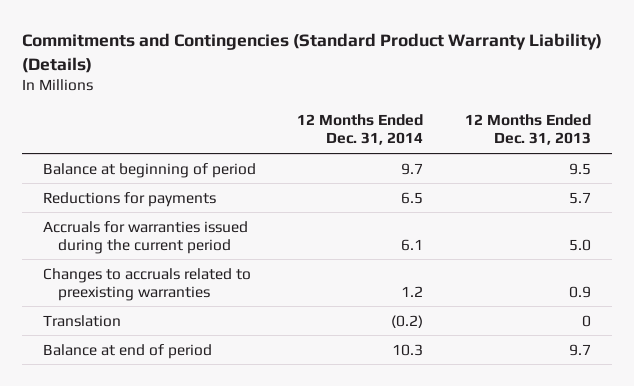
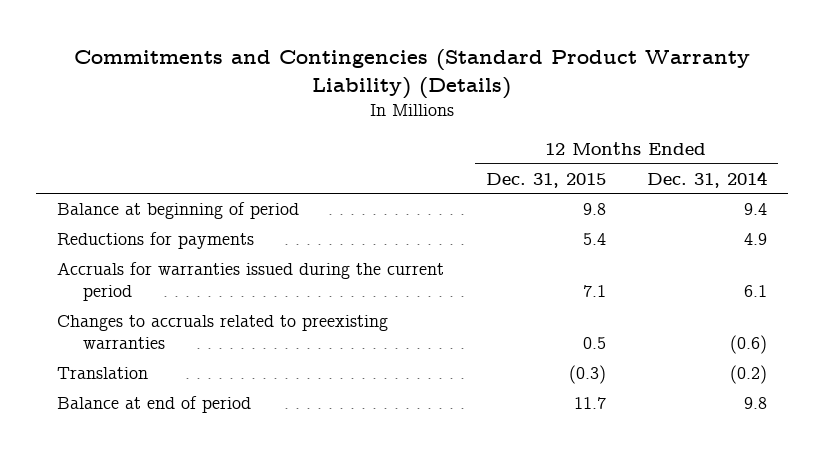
- | 12 Months Ended Dec. 31, 2014 | 12 Months Ended Dec. 31, 2013
+ | 12 Months Ended Dec. 31, 2015 | 12 Months Ended Dec. 31, 2014
- Balance at beginning of period | 9.7 | 9.5
- Reductions for payments | 6.5 | 5.7
+ Balance at beginning of period | 9.8 | 9.4
+ Reductions for payments | 5.4 | 4.9
- Changes to accruals related to preexisting warranties | 1.2 | 0.9
+ Changes to accruals related to preexisting warranties | 0.5 | (0.6)
- Balance at end of period | 10.3 | 9.7
+ Balance at end of period | 11.7 | 9.8

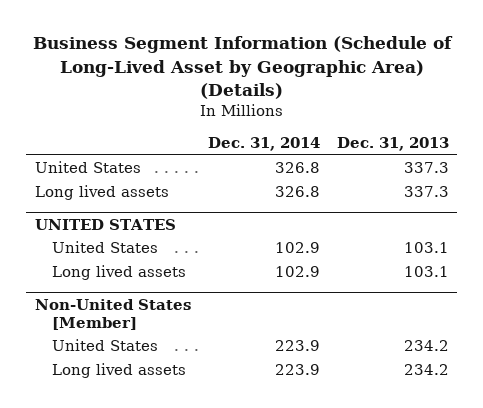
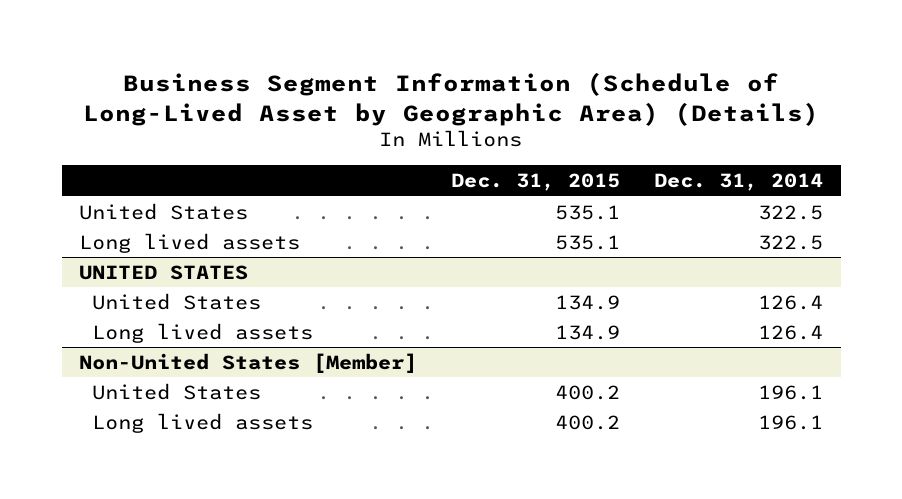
- | Dec. 31, 2014 | Dec. 31, 2013
+ | Dec. 31, 2015 | Dec. 31, 2014
- United States | 326.8 | 337.3
- Long lived assets | 326.8 | 337.3
+ United States | 535.1 | 322.5
+ Long lived assets | 535.1 | 322.5
@ UNITED STATES
- United States | 102.9 | 103.1
- Long lived assets | 102.9 | 103.1
+ United States | 134.9 | 126.4
+ Long lived assets | 134.9 | 126.4
@ Non-United States [Member]
- United States | 223.9 | 234.2
- Long lived assets | 223.9 | 234.2
+ United States | 400.2 | 196.1
+ Long lived assets | 400.2 | 196.1

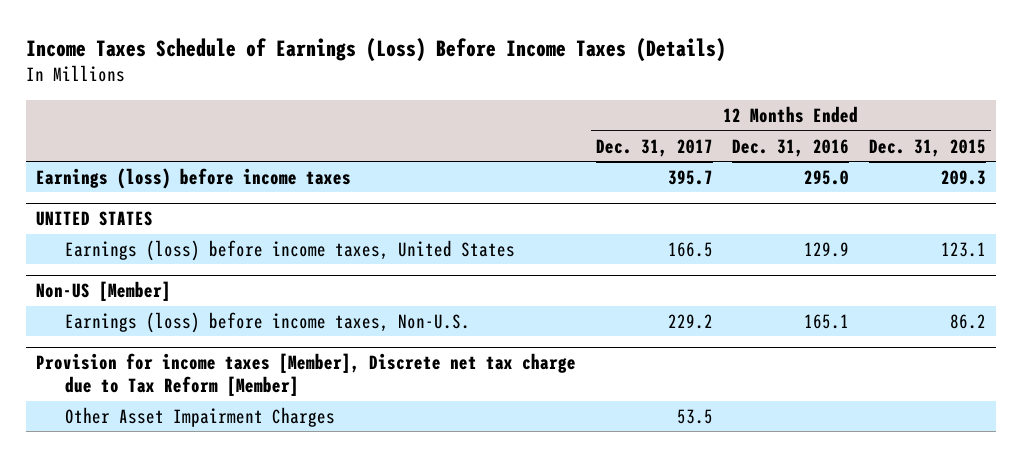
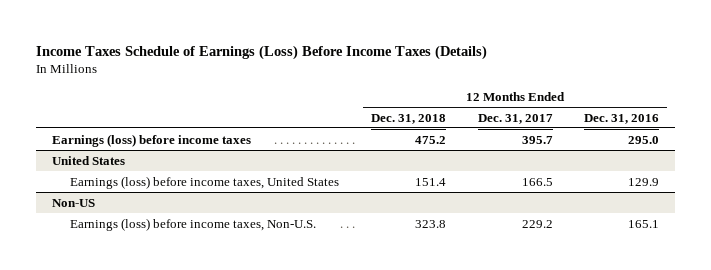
- | 12 Months Ended Dec. 31, 2017 | 12 Months Ended Dec. 31, 2016 | 12 Months Ended Dec. 31, 2015
+ | 12 Months Ended Dec. 31, 2018 | 12 Months Ended Dec. 31, 2017 | 12 Months Ended Dec. 31, 2016
- UNITED STATES
+ United States
- Non-US [Member]
+ Non-US
- Provision for income taxes [Member], Discrete net tax charge due to Tax Reform [Member]
- Other Asset Impairment Charges | 53.5 | |

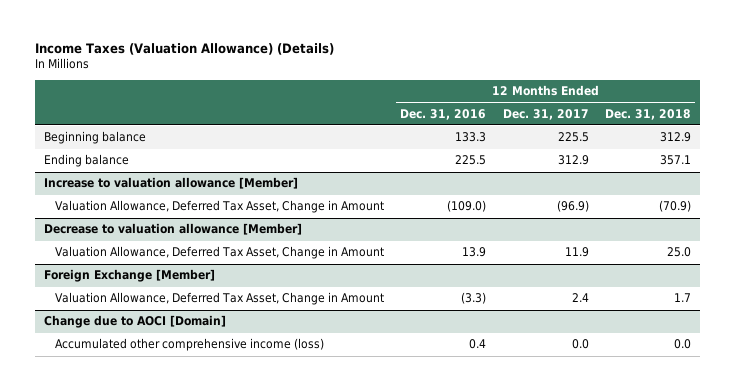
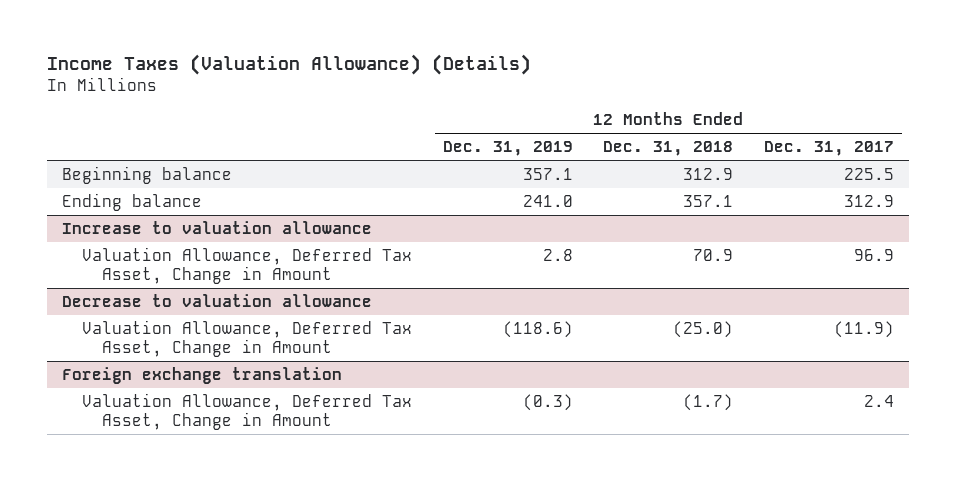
- | 12 Months Ended Dec. 31, 2016 | 12 Months Ended Dec. 31, 2017 | 12 Months Ended Dec. 31, 2018
+ | 12 Months Ended Dec. 31, 2019 | 12 Months Ended Dec. 31, 2018 | 12 Months Ended Dec. 31, 2017
- Increase to valuation allowance [Member]
- Valuation Allowance, Deferred Tax Asset, Change in Amount | (109.0) | (96.9) | (70.9)
- Decrease to valuation allowance [Member]
- Valuation Allowance, Deferred Tax Asset, Change in Amount | 13.9 | 11.9 | 25.0
- Foreign Exchange [Member]
- Valuation Allowance, Deferred Tax Asset, Change in Amount | (3.3) | 2.4 | 1.7
- Change due to AOCI [Domain]
- Accumulated other comprehensive income (loss) | 0.4 | 0.0 | 0.0
+ Increase to valuation allowance
+ Valuation Allowance, Deferred Tax Asset, Change in Amount | 2.8 | 70.9 | 96.9
+ Decrease to valuation allowance
+ Valuation Allowance, Deferred Tax Asset, Change in Amount | (118.6) | (25.0) | (11.9)
+ Foreign exchange translation
+ Valuation Allowance, Deferred Tax Asset, Change in Amount | (0.3) | (1.7) | 2.4

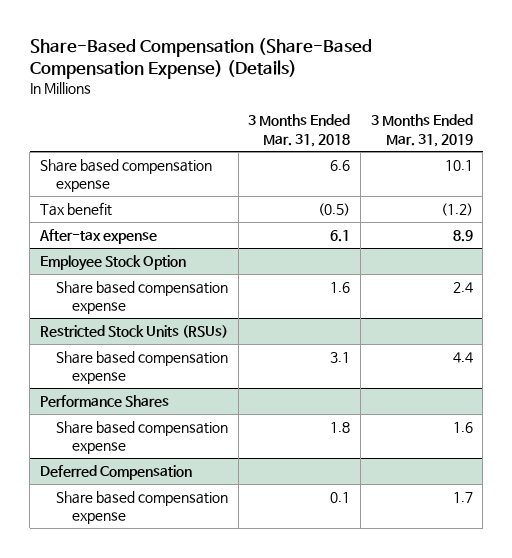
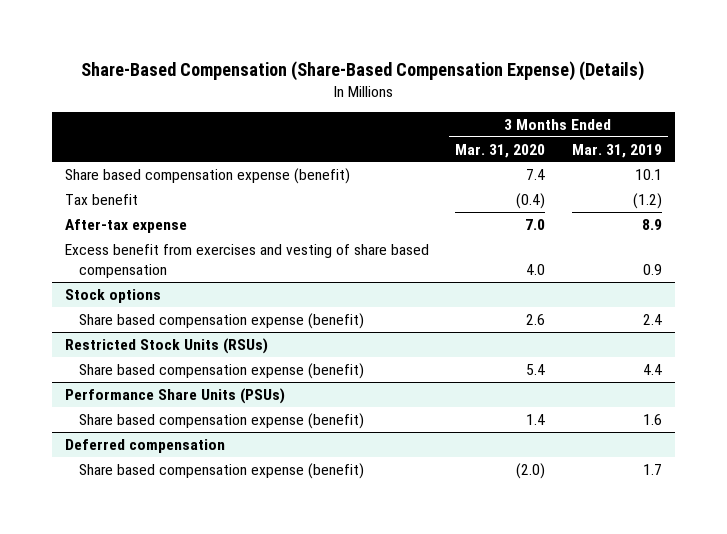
- | 3 Months Ended Mar. 31, 2018 | 3 Months Ended Mar. 31, 2019
+ | 3 Months Ended Mar. 31, 2020 | 3 Months Ended Mar. 31, 2019
- Share based compensation expense | 6.6 | 10.1
+ Share based compensation expense (benefit) | 7.4 | 10.1
- Employee Stock Option
- Share based compensation expense | 1.6 | 2.4
+ Excess benefit from exercises and vesting of share based compensation | 4.0 | 0.9
+ Stock options
+ Share based compensation expense (benefit) | 2.6 | 2.4
@ Restricted Stock Units (RSUs)
- Share based compensation expense | 3.1 | 4.4
- Performance Shares
- Share based compensation expense | 1.8 | 1.6
- Deferred Compensation
- Share based compensation expense | 0.1 | 1.7
@ Restricted Stock Units (RSUs)
+ Share based compensation expense (benefit) | 5.4 | 4.4
+ Performance Share Units (PSUs)
+ Share based compensation expense (benefit) | 1.4 | 1.6
+ Deferred compensation
+ Share based compensation expense (benefit) | (2.0) | 1.7

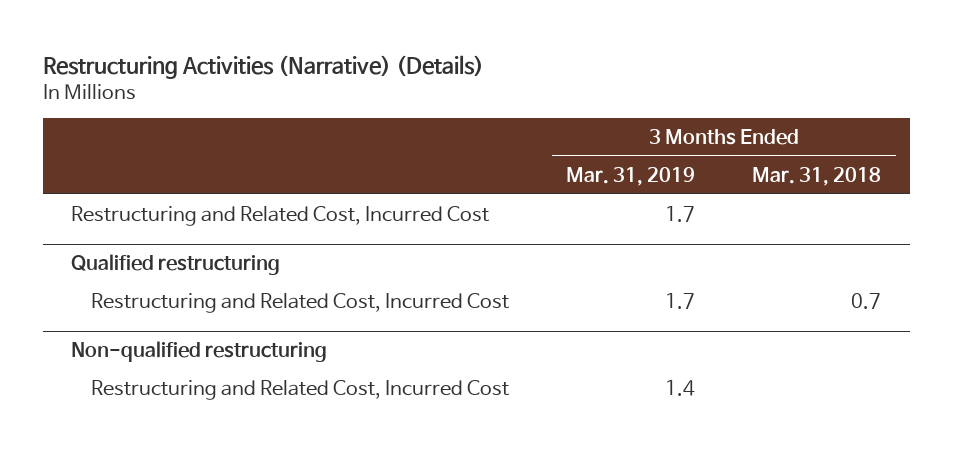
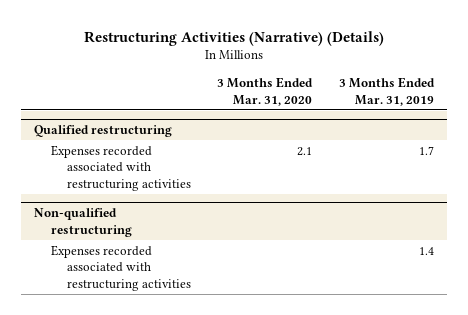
- | 3 Months Ended Mar. 31, 2019 | 3 Months Ended Mar. 31, 2018
+ | 3 Months Ended Mar. 31, 2020 | 3 Months Ended Mar. 31, 2019
- Restructuring and Related Cost, Incurred Cost | 1.7 |
@ Qualified restructuring
- Restructuring and Related Cost, Incurred Cost | 1.7 | 0.7
+ Expenses recorded associated with restructuring activities | 2.1 | 1.7
@ Non-qualified restructuring
- Restructuring and Related Cost, Incurred Cost | 1.4 |
+ Expenses recorded associated with restructuring activities | | 1.4

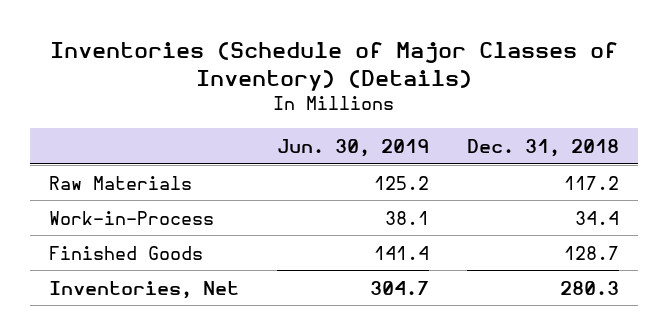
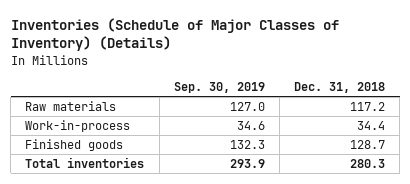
- | Jun. 30, 2019 | Dec. 31, 2018
+ | Sep. 30, 2019 | Dec. 31, 2018
- Raw Materials | 125.2 | 117.2
- Work-in-Process | 38.1 | 34.4
- Finished Goods | 141.4 | 128.7
- Inventories, Net | 304.7 | 280.3
+ Raw materials | 127.0 | 117.2
+ Work-in-process | 34.6 | 34.4
+ Finished goods | 132.3 | 128.7
+ Total inventories | 293.9 | 280.3

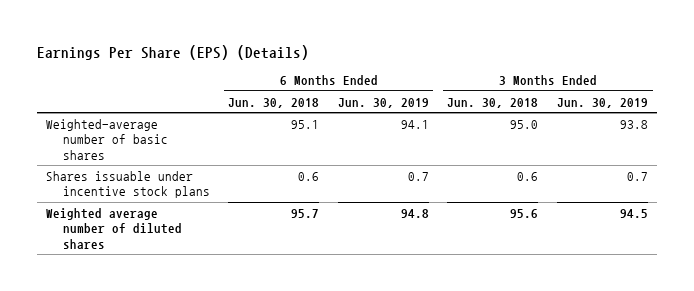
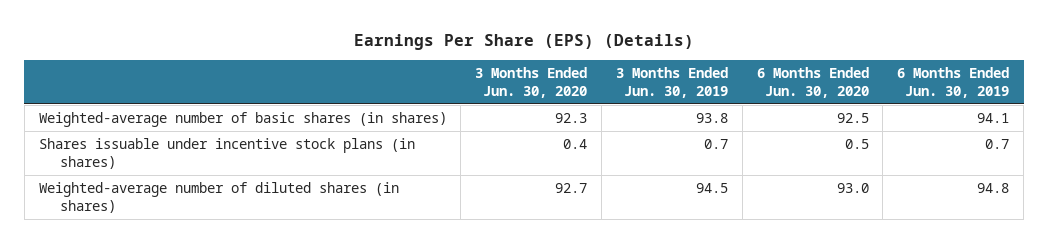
- | 6 Months Ended Jun. 30, 2018 | 6 Months Ended Jun. 30, 2019 | 3 Months Ended Jun. 30, 2018 | 3 Months Ended Jun. 30, 2019
+ | 3 Months Ended Jun. 30, 2020 | 3 Months Ended Jun. 30, 2019 | 6 Months Ended Jun. 30, 2020 | 6 Months Ended Jun. 30, 2019
- Weighted-average number of basic shares | 95.1 | 94.1 | 95.0 | 93.8
- Shares issuable under incentive stock plans | 0.6 | 0.7 | 0.6 | 0.7
- Weighted average number of diluted shares | 95.7 | 94.8 | 95.6 | 94.5
+ Weighted-average number of basic shares (in shares) | 92.3 | 93.8 | 92.5 | 94.1
+ Shares issuable under incentive stock plans (in shares) | 0.4 | 0.7 | 0.5 | 0.7
+ Weighted-average number of diluted shares (in shares) | 92.7 | 94.5 | 93.0 | 94.8

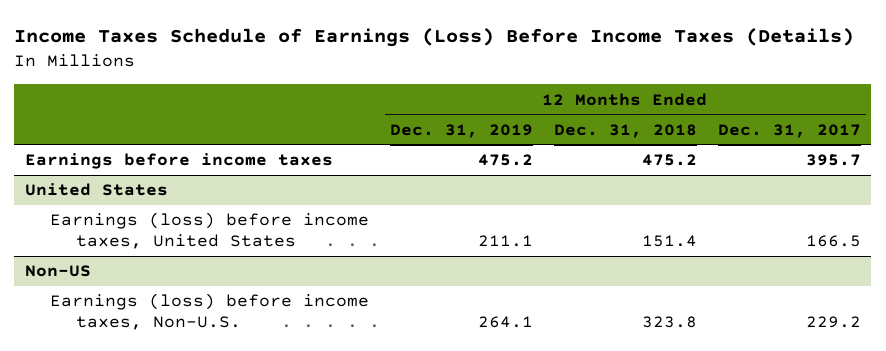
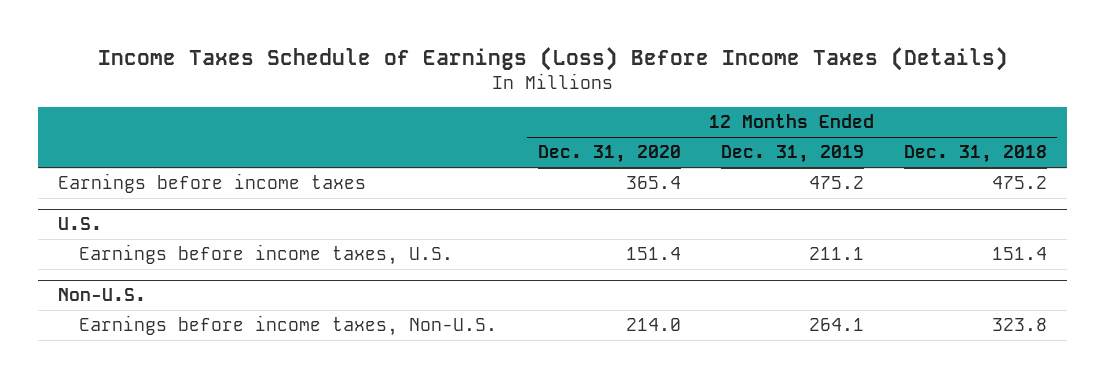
- | 12 Months Ended Dec. 31, 2019 | 12 Months Ended Dec. 31, 2018 | 12 Months Ended Dec. 31, 2017
+ | 12 Months Ended Dec. 31, 2020 | 12 Months Ended Dec. 31, 2019 | 12 Months Ended Dec. 31, 2018
- United States
- Earnings (loss) before income taxes, United States | 211.1 | 151.4 | 166.5
- Non-US
- Earnings (loss) before income taxes, Non-U.S. | 264.1 | 323.8 | 229.2
+ U.S.
+ Earnings before income taxes, U.S. | 151.4 | 211.1 | 151.4
+ Non-U.S.
+ Earnings before income taxes, Non-U.S. | 214.0 | 264.1 | 323.8

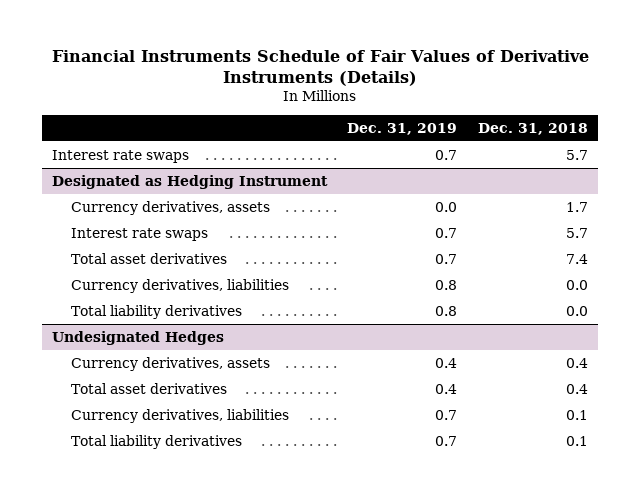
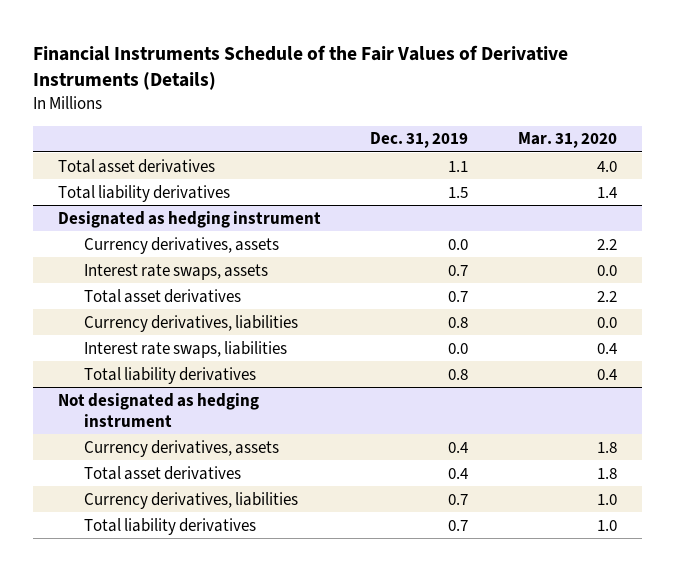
- Financial Instruments Schedule of Fair Values of Derivative Instruments (Details)
+ Financial Instruments Schedule of the Fair Values of Derivative Instruments (Details)
- | Dec. 31, 2019 | Dec. 31, 2018
+ | Dec. 31, 2019 | Mar. 31, 2020
- Interest rate swaps | 0.7 | 5.7
- Designated as Hedging Instrument
+ Total asset derivatives | 1.1 | 4.0
+ Total liability derivatives | 1.5 | 1.4
+ Designated as hedging instrument
- Interest rate swaps | 0.7 | 5.7
+ Interest rate swaps, assets | 0.7 | 0.0
+ Interest rate swaps, liabilities | 0.0 | 0.4
- Undesignated Hedges
+ Not designated as hedging instrument

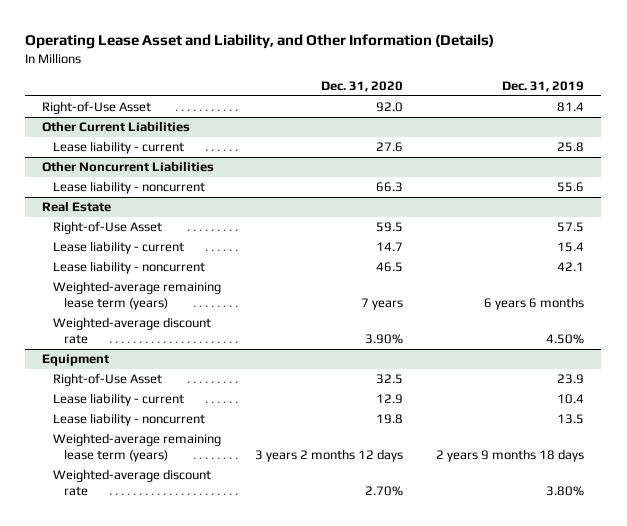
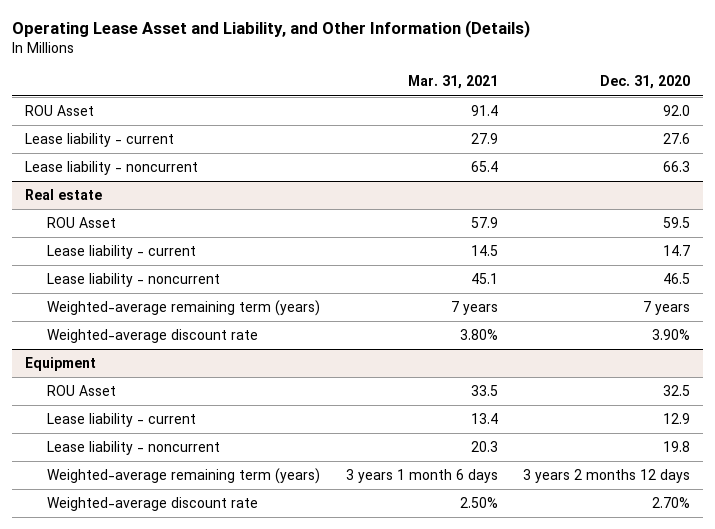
- | Dec. 31, 2020 | Dec. 31, 2019
+ | Mar. 31, 2021 | Dec. 31, 2020
- Right-of-Use Asset | 92.0 | 81.4
- Other Current Liabilities
+ ROU Asset | 91.4 | 92.0
- Other Noncurrent Liabilities
- Real Estate
- Right-of-Use Asset | 59.5 | 57.5
+ Real estate
+ ROU Asset | 57.9 | 59.5
- Weighted-average remaining lease term (years) | 7 years | 6 years 6 months
+ Weighted-average remaining term (years) | 7 years | 7 years
@ Equipment
- Right-of-Use Asset | 32.5 | 23.9
+ ROU Asset | 33.5 | 32.5
- Weighted-average remaining lease term (years) | 3 years 2 months 12 days | 2 years 9 months 18 days
+ Weighted-average remaining term (years) | 3 years 1 month 6 days | 3 years 2 months 12 days

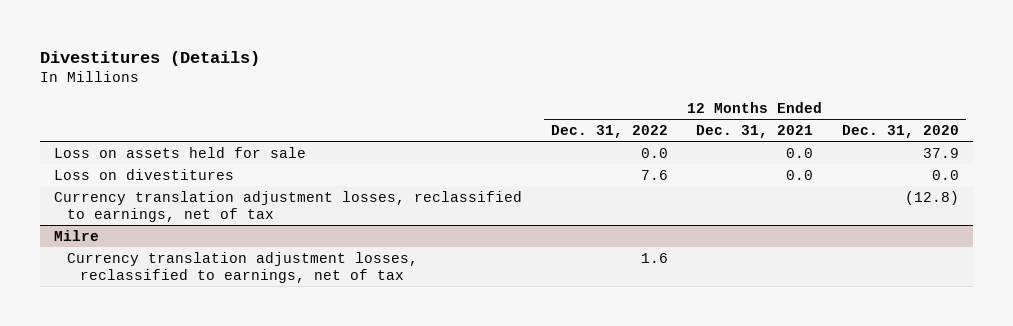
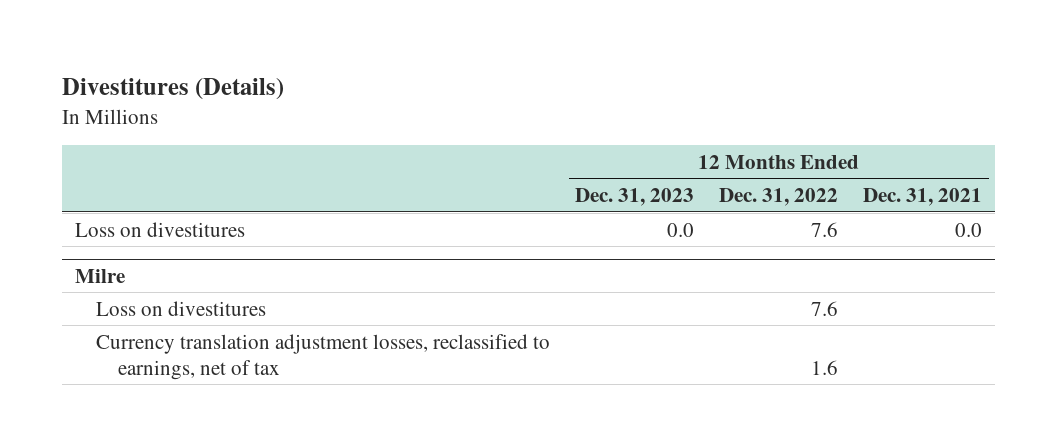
- | 12 Months Ended Dec. 31, 2022 | 12 Months Ended Dec. 31, 2021 | 12 Months Ended Dec. 31, 2020
+ | 12 Months Ended Dec. 31, 2023 | 12 Months Ended Dec. 31, 2022 | 12 Months Ended Dec. 31, 2021
- Loss on assets held for sale | 0.0 | 0.0 | 37.9
- Currency translation adjustment losses, reclassified to earnings, net of tax | | | (12.8)
@ Milre
+ Loss on divestitures | | 7.6 |

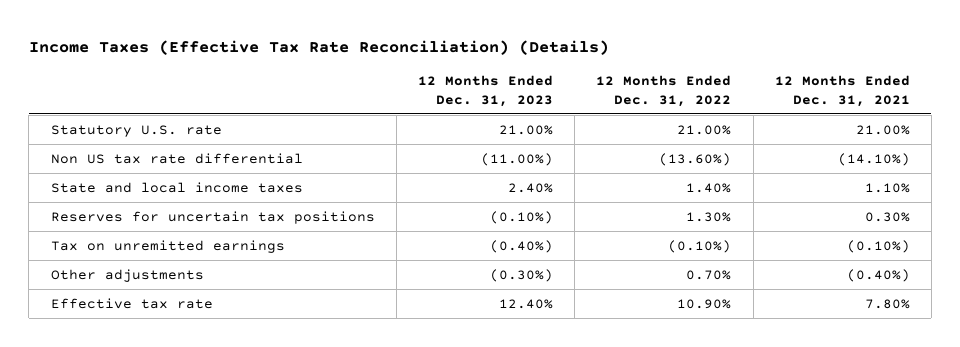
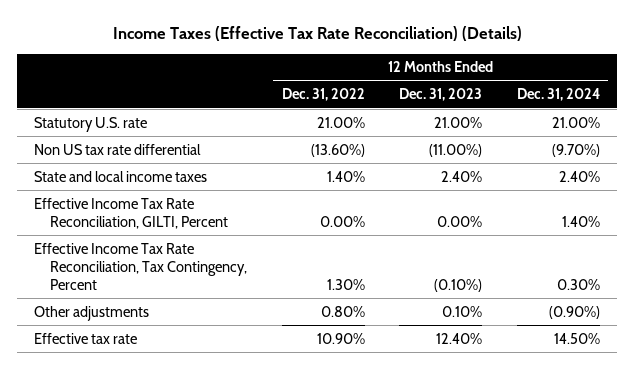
- | 12 Months Ended Dec. 31, 2023 | 12 Months Ended Dec. 31, 2022 | 12 Months Ended Dec. 31, 2021
+ | 12 Months Ended Dec. 31, 2022 | 12 Months Ended Dec. 31, 2023 | 12 Months Ended Dec. 31, 2024
- Reserves for uncertain tax positions | (0.10%) | 1.30% | 0.30%
- Tax on unremitted earnings | (0.40%) | (0.10%) | (0.10%)
- Other adjustments | (0.30%) | 0.70% | (0.40%)
+ Effective Income Tax Rate Reconciliation, GILTI, Percent | 0.00% | 0.00% | 1.40%
+ Effective Income Tax Rate Reconciliation, Tax Contingency, Percent | 1.30% | (0.10%) | 0.30%
+ Other adjustments | 0.80% | 0.10% | (0.90%)

